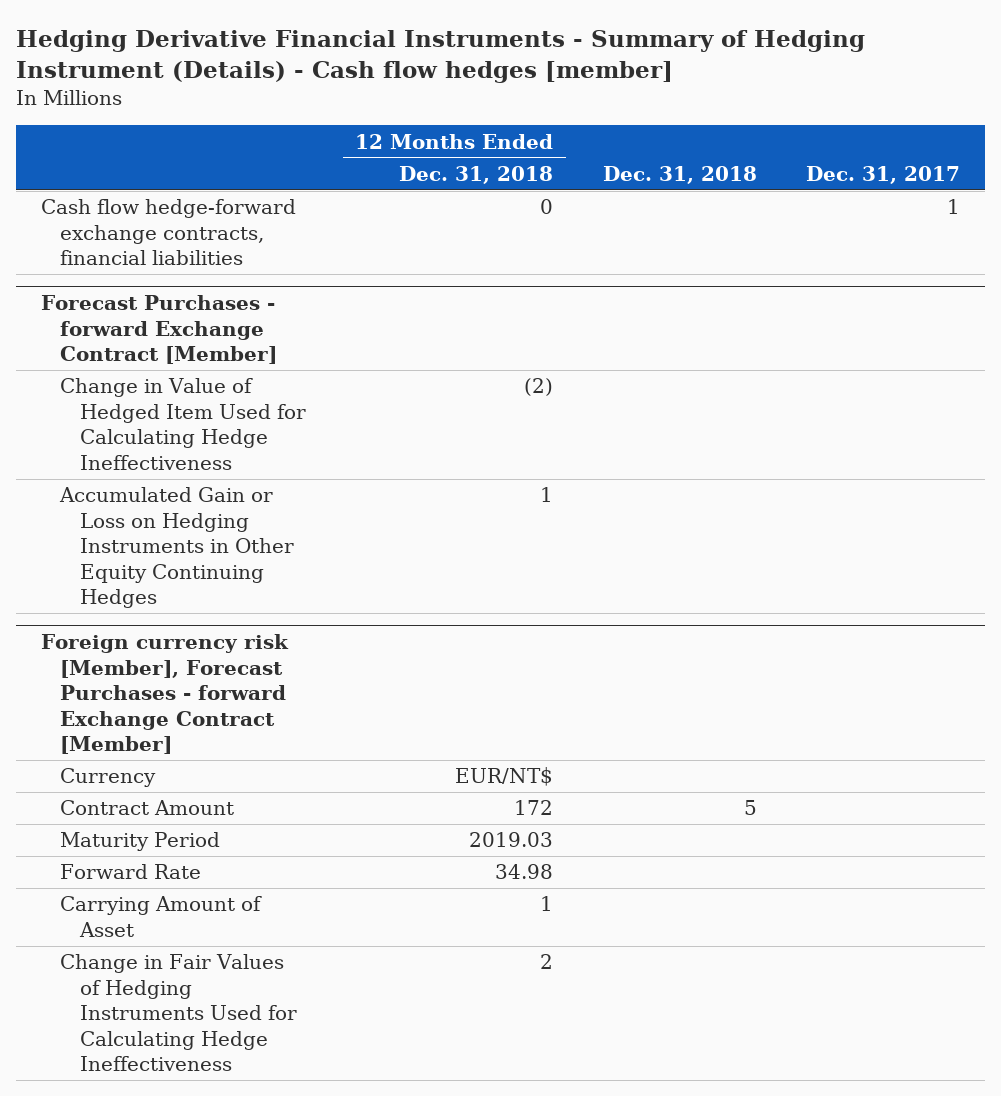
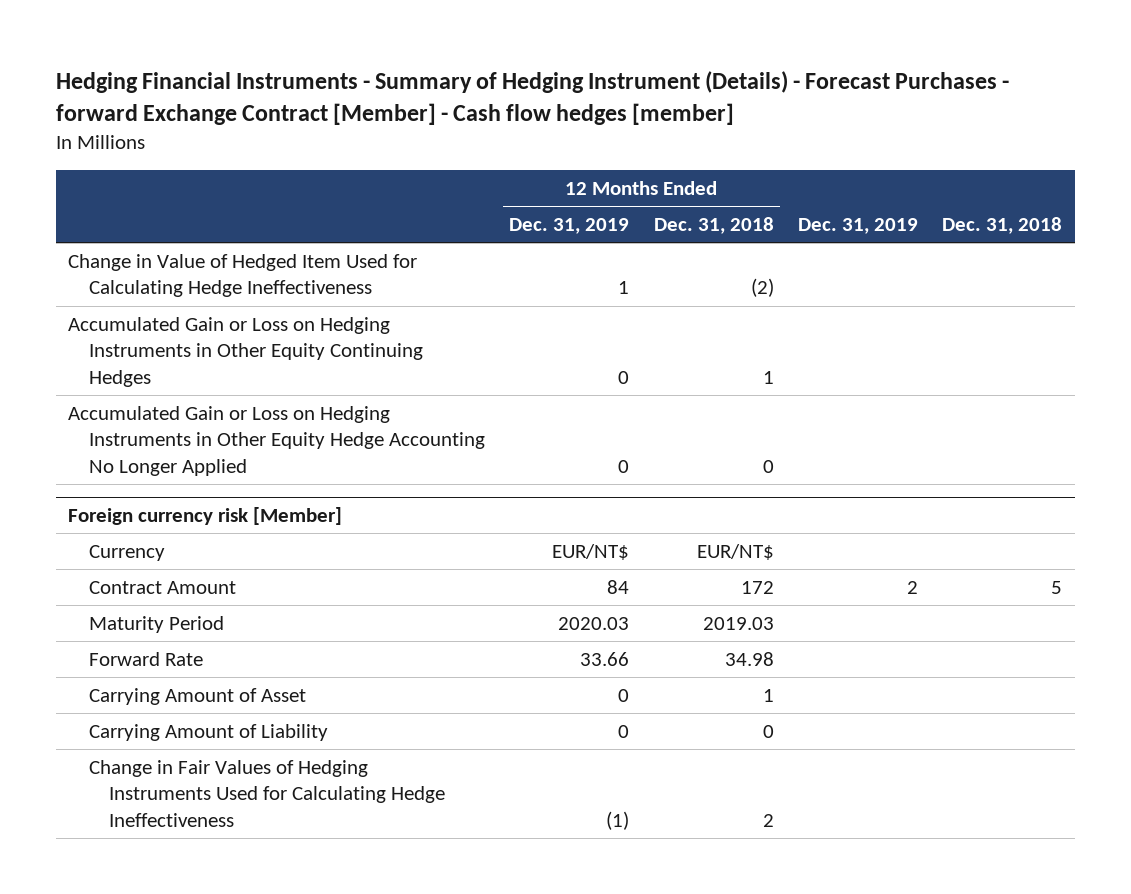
- Hedging Derivative Financial Instruments - Summary of Hedging Instrument (Details) - Cash flow hedges [member]
+ Hedging Financial Instruments - Summary of Hedging Instrument (Details) - Forecast Purchases - forward Exchange Contract [Member] - Cash flow hedges [member]
- | 12 Months Ended Dec. 31, 2018 | Dec. 31, 2018 | Dec. 31, 2017
+ | 12 Months Ended Dec. 31, 2019 | 12 Months Ended Dec. 31, 2018 | Dec. 31, 2019 | Dec. 31, 2018
- Cash flow hedge-forward exchange contracts, financial liabilities | 0 | | 1
- Forecast Purchases - forward Exchange Contract [Member]
- Foreign currency risk [Member], Forecast Purchases - forward Exchange Contract [Member]
+ Accumulated Gain or Loss on Hedging Instruments in Other Equity Hedge Accounting No Longer Applied | 0 | 0 | |
+ Foreign currency risk [Member]
+ Carrying Amount of Liability | 0 | 0 | |

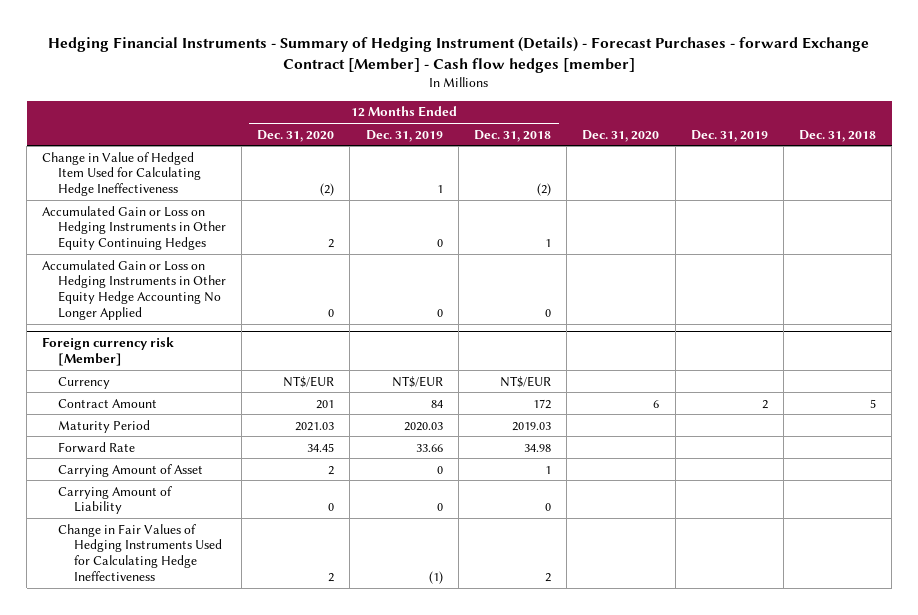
- | 12 Months Ended Dec. 31, 2019 | 12 Months Ended Dec. 31, 2018 | Dec. 31, 2019 | Dec. 31, 2018
+ | 12 Months Ended Dec. 31, 2020 | 12 Months Ended Dec. 31, 2019 | 12 Months Ended Dec. 31, 2018 | Dec. 31, 2020 | Dec. 31, 2019 | Dec. 31, 2018
@ Foreign currency risk [Member]
- Currency | EUR/NT$ | EUR/NT$ | |
+ Currency | NT$/EUR | NT$/EUR | NT$/EUR | | |

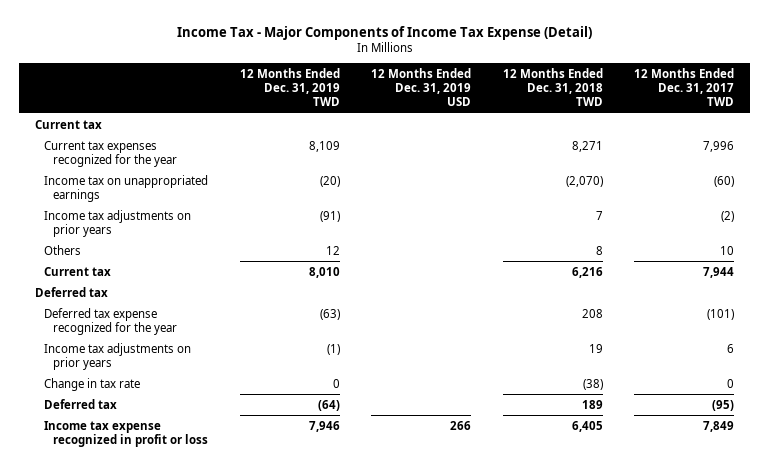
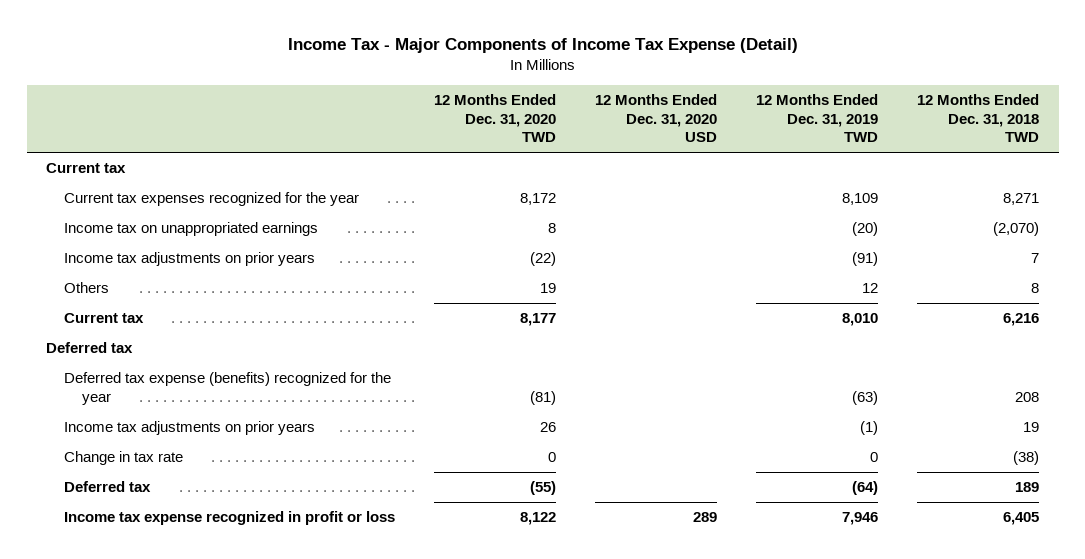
- | 12 Months Ended Dec. 31, 2019 TWD | 12 Months Ended Dec. 31, 2019 USD | 12 Months Ended Dec. 31, 2018 TWD | 12 Months Ended Dec. 31, 2017 TWD
+ | 12 Months Ended Dec. 31, 2020 TWD | 12 Months Ended Dec. 31, 2020 USD | 12 Months Ended Dec. 31, 2019 TWD | 12 Months Ended Dec. 31, 2018 TWD
- Deferred tax expense recognized for the year | (63) | | 208 | (101)
+ Deferred tax expense (benefits) recognized for the year | (81) | | (63) | 208

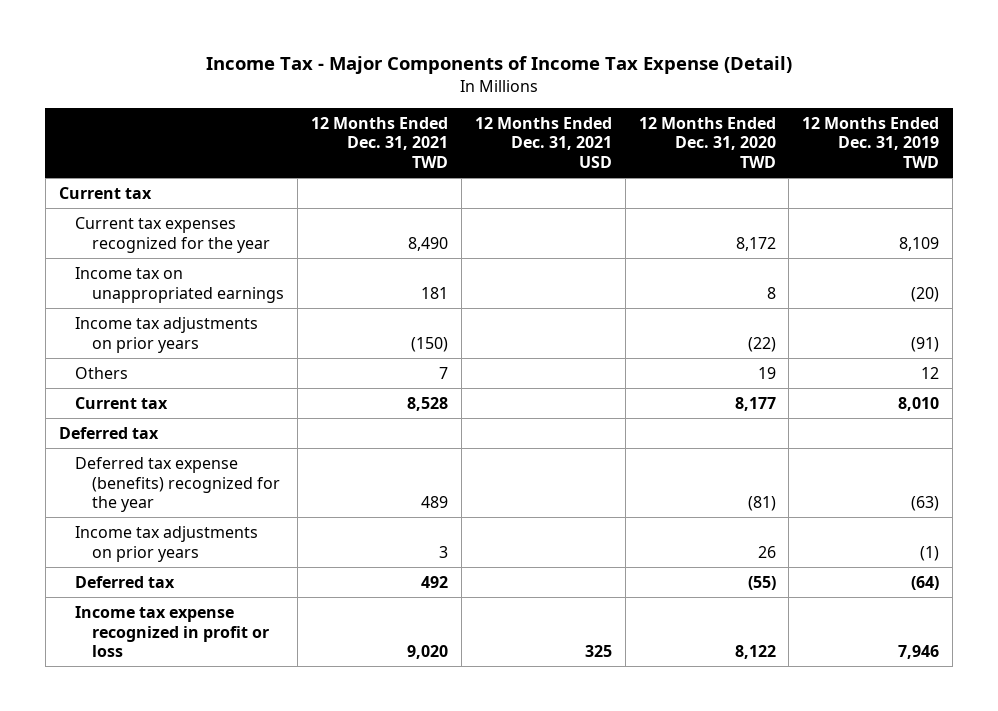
- | 12 Months Ended Dec. 31, 2020 TWD | 12 Months Ended Dec. 31, 2020 USD | 12 Months Ended Dec. 31, 2019 TWD | 12 Months Ended Dec. 31, 2018 TWD
+ | 12 Months Ended Dec. 31, 2021 TWD | 12 Months Ended Dec. 31, 2021 USD | 12 Months Ended Dec. 31, 2020 TWD | 12 Months Ended Dec. 31, 2019 TWD
- Change in tax rate | 0 | | 0 | (38)

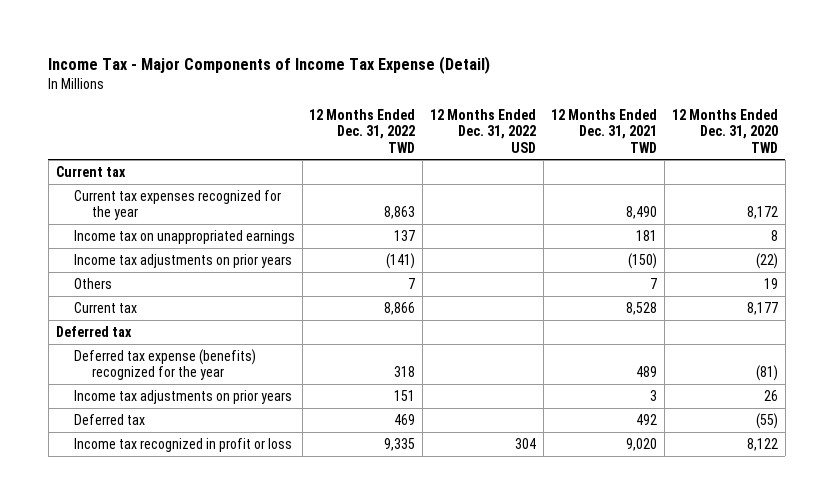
- | 12 Months Ended Dec. 31, 2021 TWD | 12 Months Ended Dec. 31, 2021 USD | 12 Months Ended Dec. 31, 2020 TWD | 12 Months Ended Dec. 31, 2019 TWD
+ | 12 Months Ended Dec. 31, 2022 TWD | 12 Months Ended Dec. 31, 2022 USD | 12 Months Ended Dec. 31, 2021 TWD | 12 Months Ended Dec. 31, 2020 TWD
- Income tax expense recognized in profit or loss | 9,020 | 325 | 8,122 | 7,946
+ Income tax recognized in profit or loss | 9,335 | 304 | 9,020 | 8,122

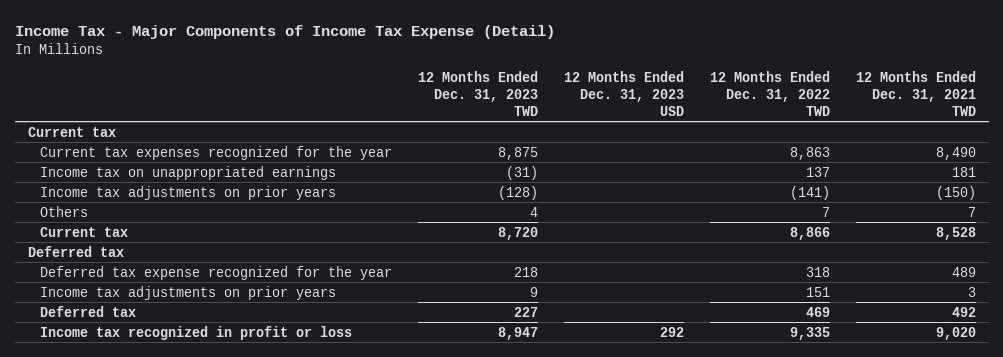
- | 12 Months Ended Dec. 31, 2022 TWD | 12 Months Ended Dec. 31, 2022 USD | 12 Months Ended Dec. 31, 2021 TWD | 12 Months Ended Dec. 31, 2020 TWD
+ | 12 Months Ended Dec. 31, 2023 TWD | 12 Months Ended Dec. 31, 2023 USD | 12 Months Ended Dec. 31, 2022 TWD | 12 Months Ended Dec. 31, 2021 TWD
- Deferred tax expense (benefits) recognized for the year | 318 | | 489 | (81)
+ Deferred tax expense recognized for the year | 218 | | 318 | 489

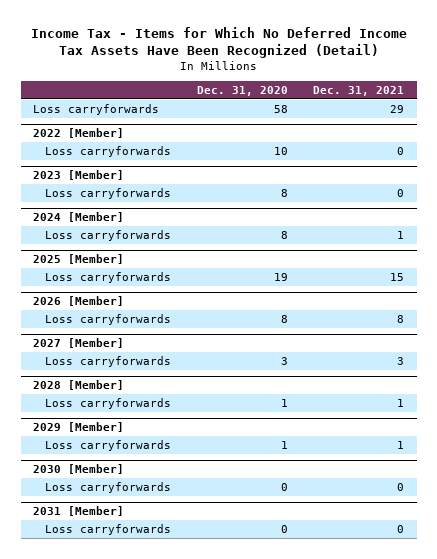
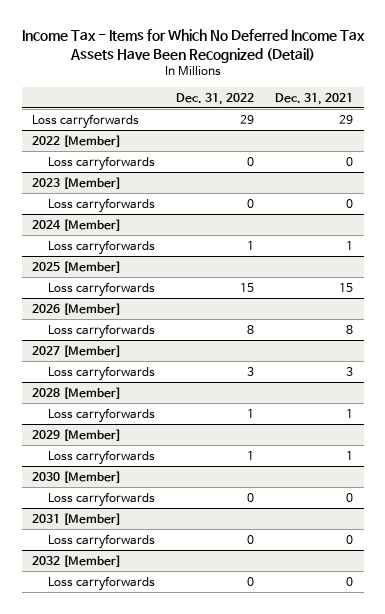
- | Dec. 31, 2020 | Dec. 31, 2021
+ | Dec. 31, 2022 | Dec. 31, 2021
+ 2032 [Member]
+ Loss carryforwards | 0 | 0

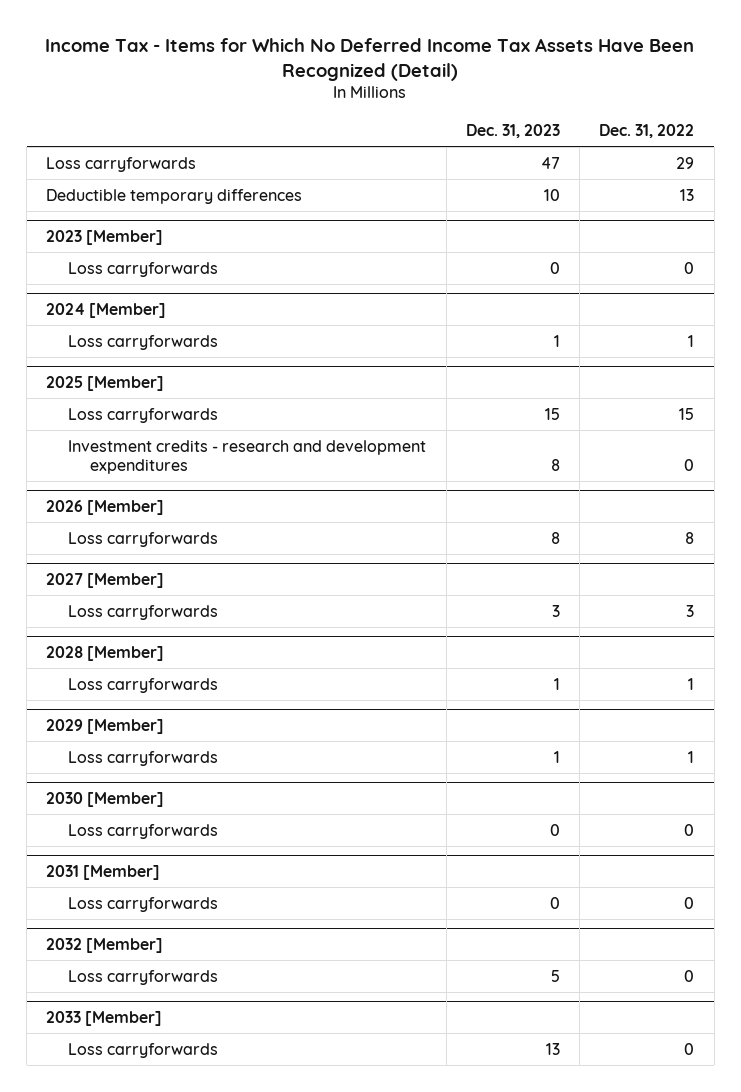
- | Dec. 31, 2022 | Dec. 31, 2021
+ | Dec. 31, 2023 | Dec. 31, 2022
- 2022 [Member]
- Loss carryforwards | 0 | 0
+ Deductible temporary differences | 10 | 13
@ 2025 [Member]
+ Investment credits - research and development expenditures | 8 | 0
+ 2033 [Member]
+ Loss carryforwards | 13 | 0

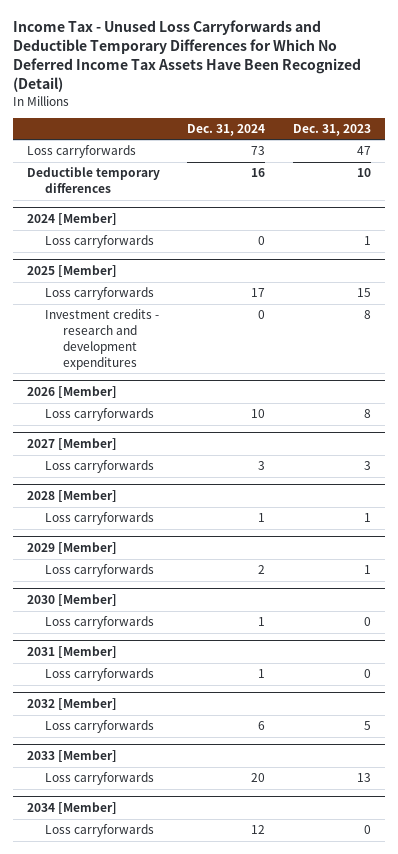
- Income Tax - Items for Which No Deferred Income Tax Assets Have Been Recognized (Detail)
+ Income Tax - Unused Loss Carryforwards and Deductible Temporary Differences for Which No Deferred Income Tax Assets Have Been Recognized (Detail)
- | Dec. 31, 2023 | Dec. 31, 2022
+ | Dec. 31, 2024 | Dec. 31, 2023
- 2023 [Member]
- Loss carryforwards | 0 | 0
+ 2034 [Member]
+ Loss carryforwards | 12 | 0

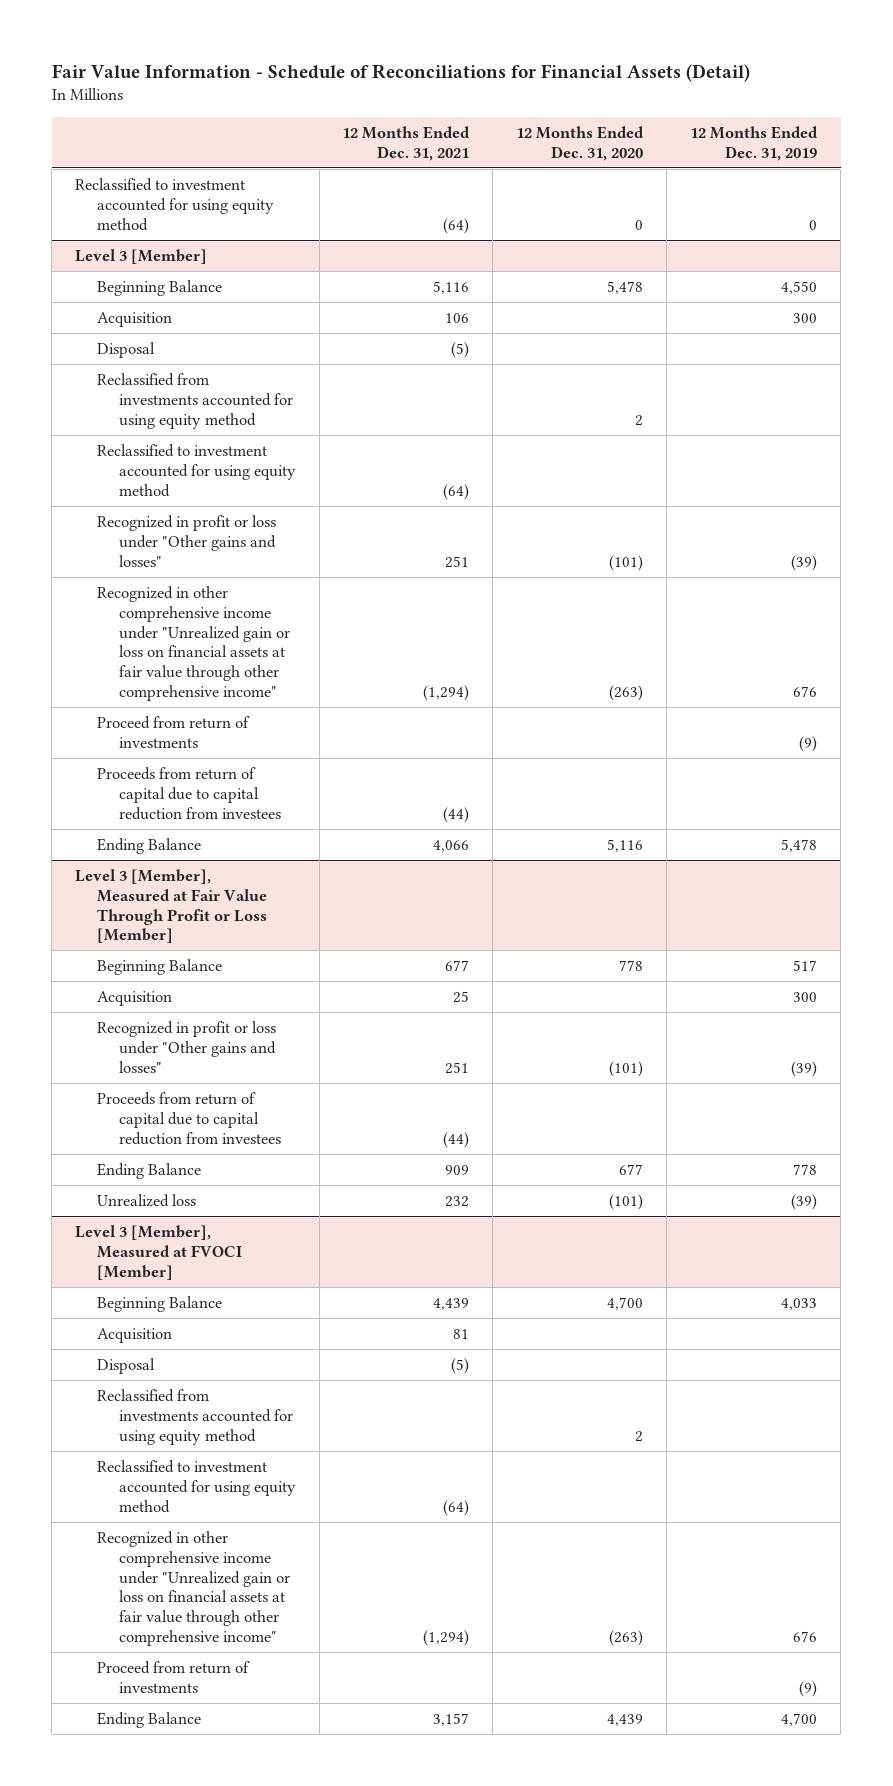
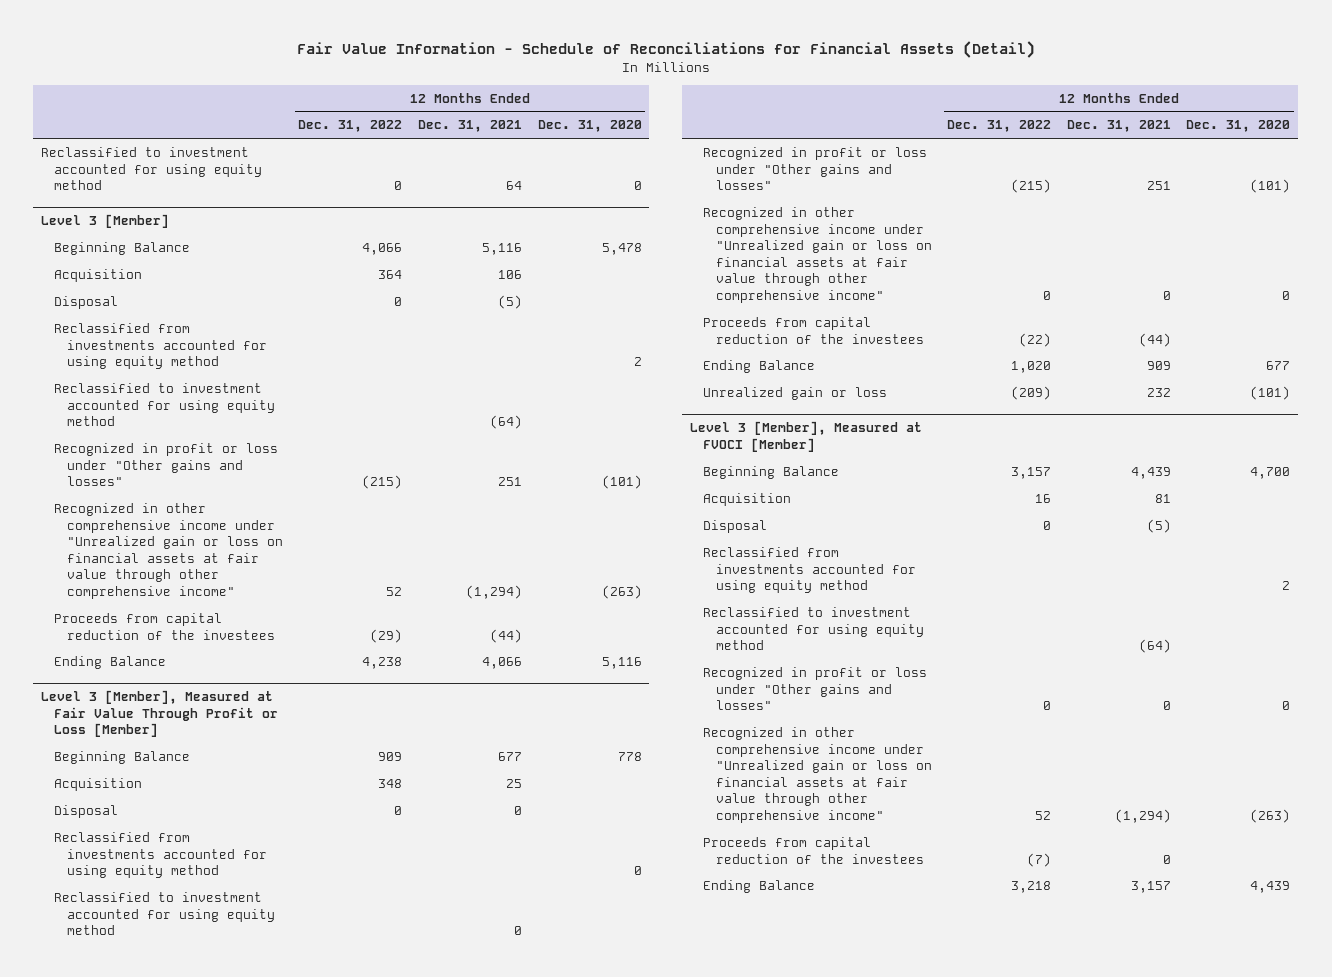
- | 12 Months Ended Dec. 31, 2021 | 12 Months Ended Dec. 31, 2020 | 12 Months Ended Dec. 31, 2019
+ | 12 Months Ended Dec. 31, 2022 | 12 Months Ended Dec. 31, 2021 | 12 Months Ended Dec. 31, 2020
- Reclassified to investment accounted for using equity method | (64) | 0 | 0
+ Reclassified to investment accounted for using equity method | 0 | 64 | 0
@ Level 3 [Member]
- Proceed from return of investments | | | (9)
- Proceeds from return of capital due to capital reduction from investees | (44) | |
+ Proceeds from capital reduction of the investees | (29) | (44) |
@ Level 3 [Member], Measured at Fair Value Through Profit or Loss [Member]
+ Disposal | 0 | 0 |
+ Reclassified from investments accounted for using equity method | | | 0
+ Reclassified to investment accounted for using equity method | | 0 |
- Proceeds from return of capital due to capital reduction from investees | (44) | |
+ Recognized in other comprehensive income under "Unrealized gain or loss on financial assets at fair value through other comprehensive income" | 0 | 0 | 0
+ Proceeds from capital reduction of the investees | (22) | (44) |
- Unrealized loss | 232 | (101) | (39)
+ Unrealized gain or loss | (209) | 232 | (101)
@ Level 3 [Member], Measured at FVOCI [Member]
+ Recognized in profit or loss under "Other gains and losses" | 0 | 0 | 0
- Proceed from return of investments | | | (9)
+ Proceeds from capital reduction of the investees | (7) | 0 |

